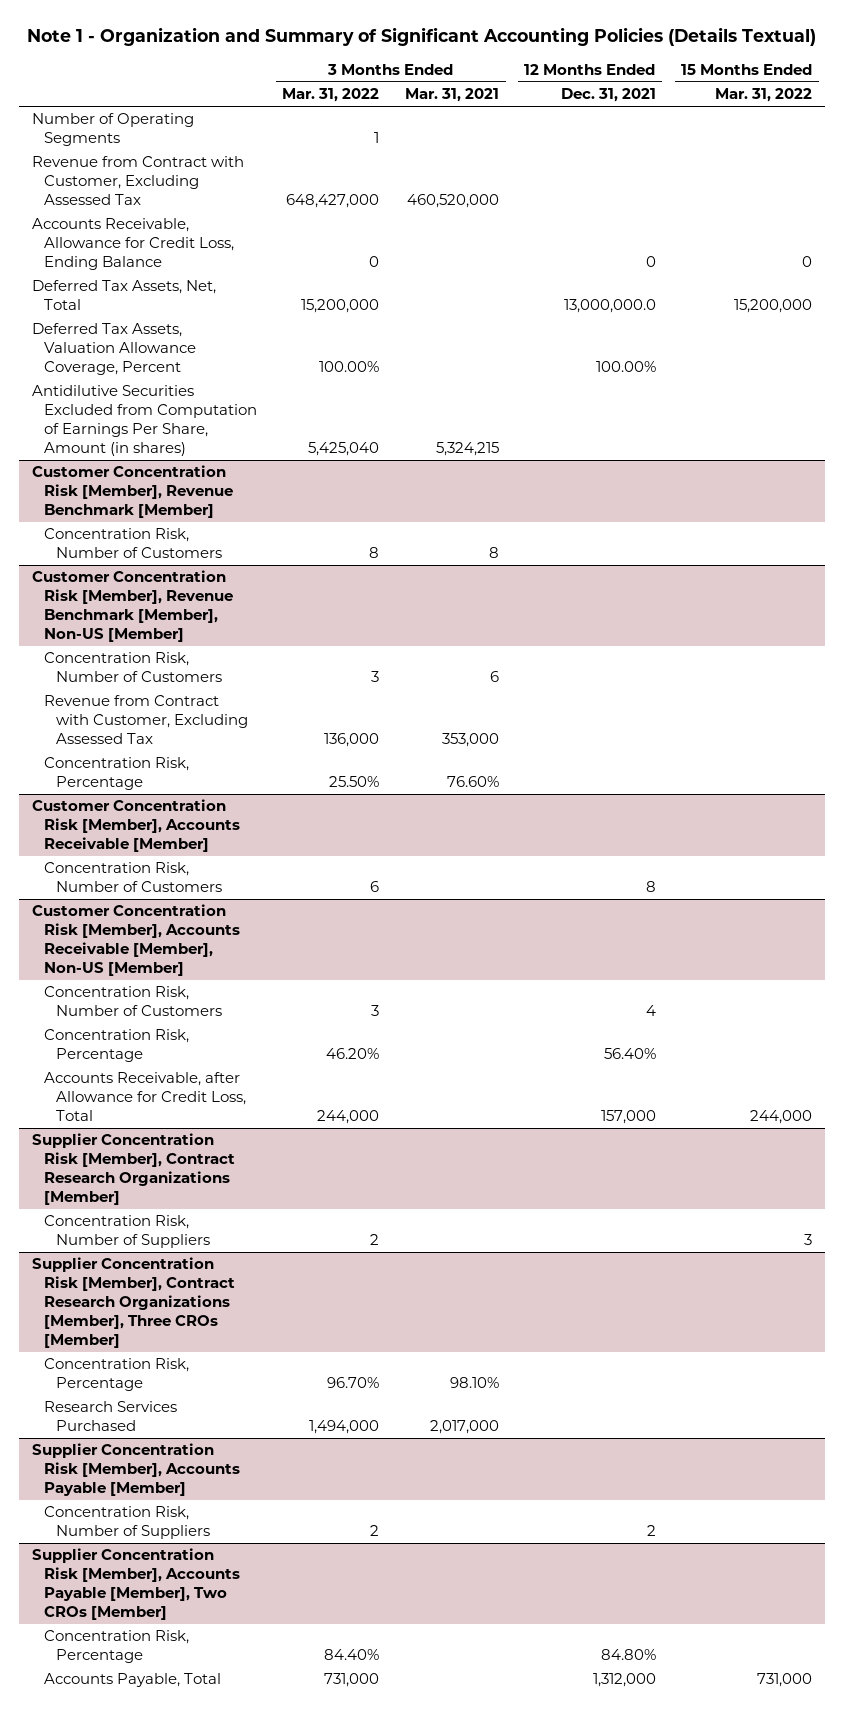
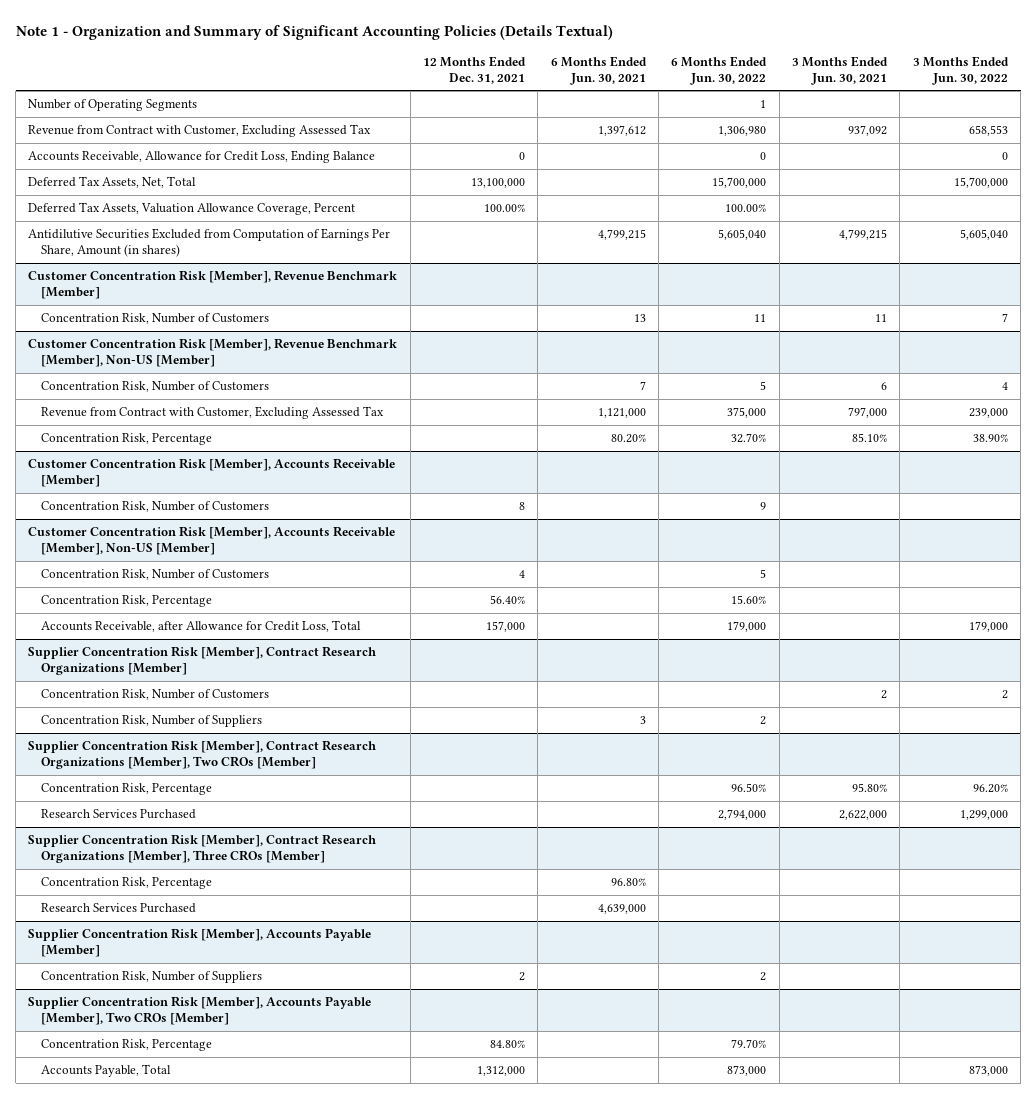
- | 3 Months Ended Mar. 31, 2022 | 3 Months Ended Mar. 31, 2021 | 12 Months Ended Dec. 31, 2021 | 15 Months Ended Mar. 31, 2022
+ | 12 Months Ended Dec. 31, 2021 | 6 Months Ended Jun. 30, 2021 | 6 Months Ended Jun. 30, 2022 | 3 Months Ended Jun. 30, 2021 | 3 Months Ended Jun. 30, 2022
- Deferred Tax Assets, Net, Total | 15,200,000 | | 13,000,000.0 | 15,200,000
+ Deferred Tax Assets, Net, Total | 13,100,000 | | 15,700,000 | | 15,700,000
@ Supplier Concentration Risk [Member], Contract Research Organizations [Member]
+ Concentration Risk, Number of Customers | | | | 2 | 2
+ Supplier Concentration Risk [Member], Contract Research Organizations [Member], Two CROs [Member]
+ Concentration Risk, Percentage | | | 96.50% | 95.80% | 96.20%
+ Research Services Purchased | | | 2,794,000 | 2,622,000 | 1,299,000

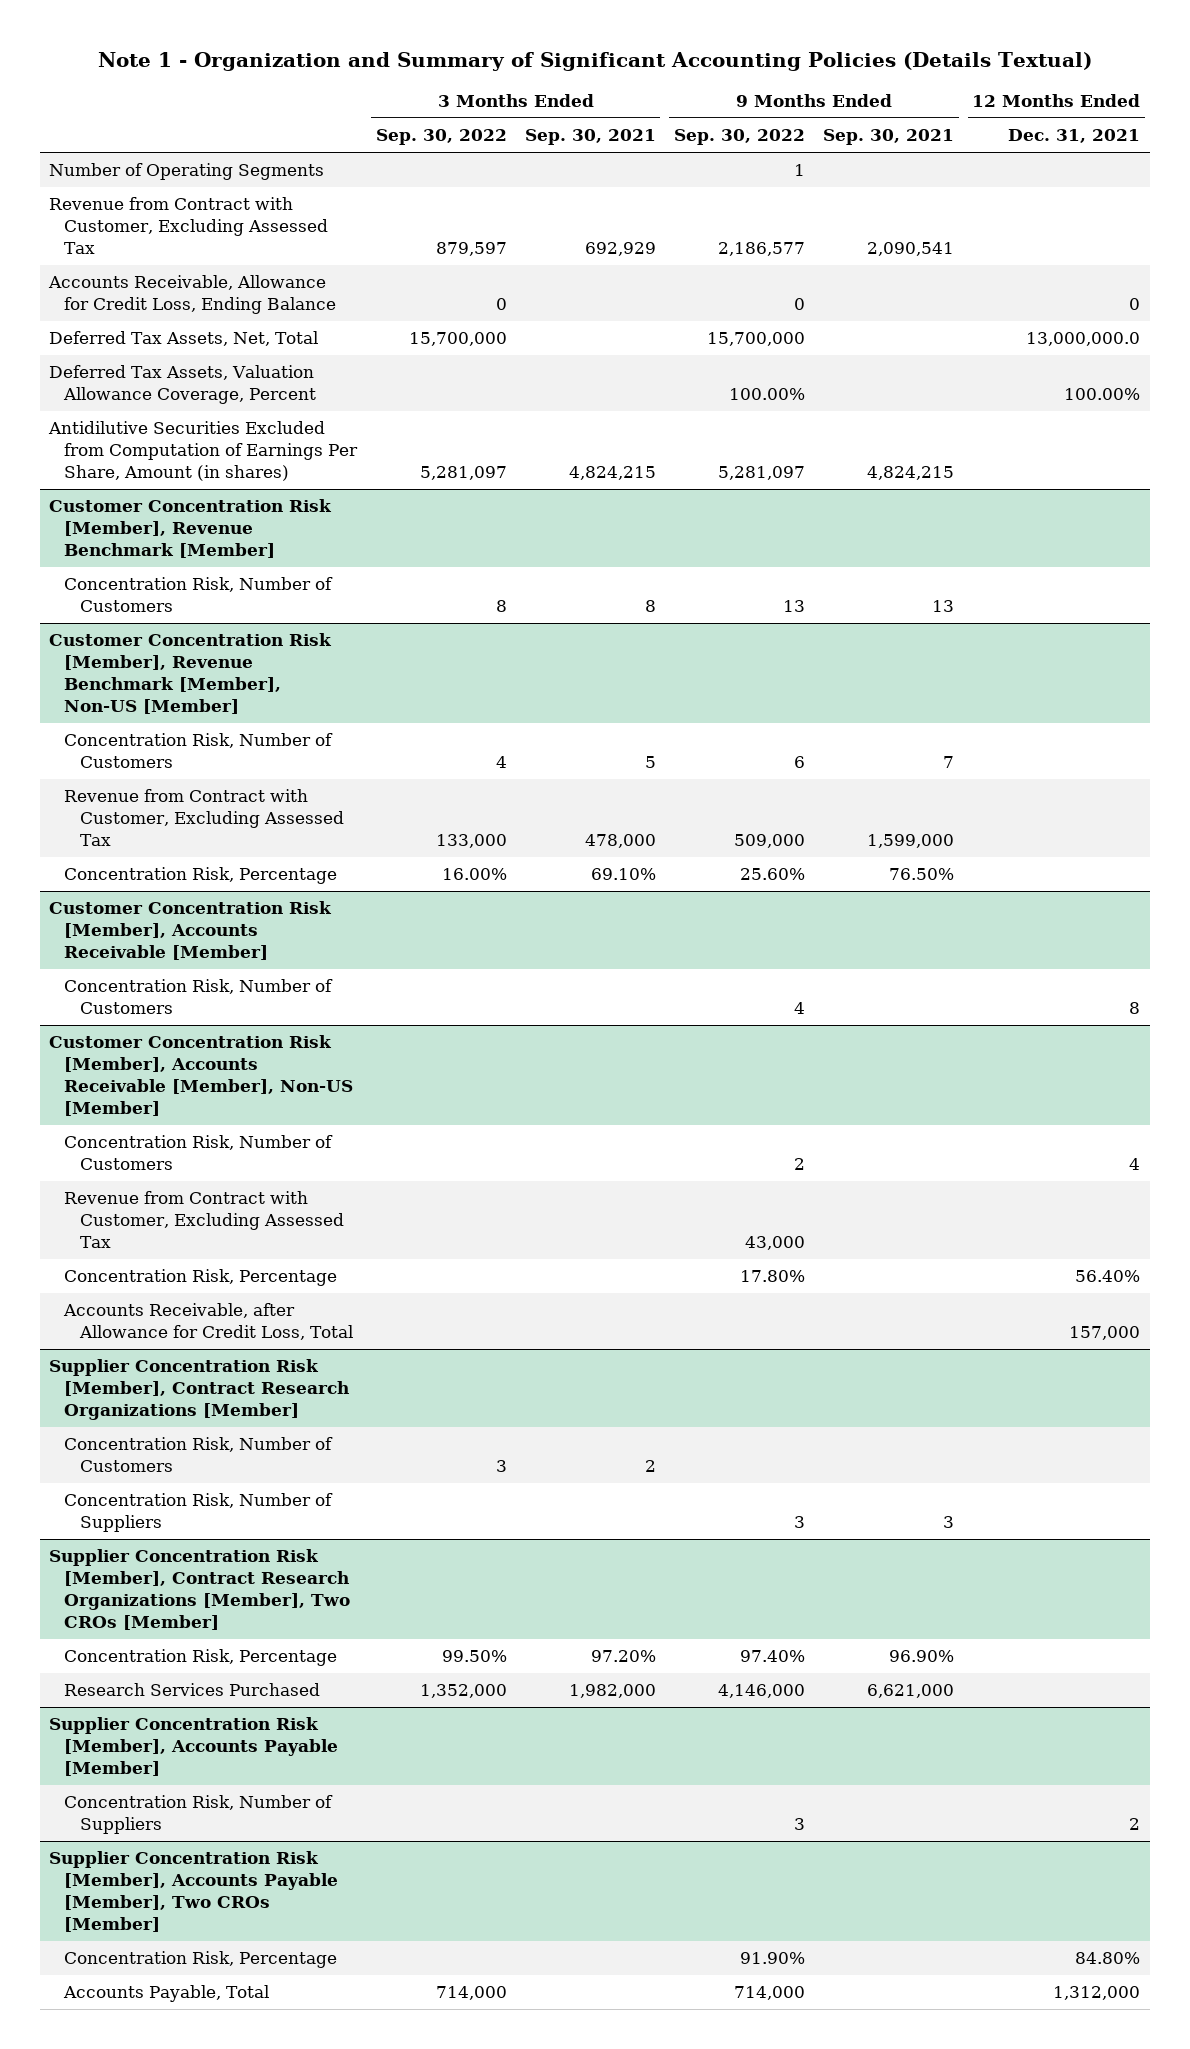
- | 12 Months Ended Dec. 31, 2021 | 6 Months Ended Jun. 30, 2021 | 6 Months Ended Jun. 30, 2022 | 3 Months Ended Jun. 30, 2021 | 3 Months Ended Jun. 30, 2022
+ | 3 Months Ended Sep. 30, 2022 | 3 Months Ended Sep. 30, 2021 | 9 Months Ended Sep. 30, 2022 | 9 Months Ended Sep. 30, 2021 | 12 Months Ended Dec. 31, 2021
- Deferred Tax Assets, Net, Total | 13,100,000 | | 15,700,000 | | 15,700,000
+ Deferred Tax Assets, Net, Total | 15,700,000 | | 15,700,000 | | 13,000,000.0
@ Customer Concentration Risk [Member], Accounts Receivable [Member], Non-US [Member]
+ Revenue from Contract with Customer, Excluding Assessed Tax | | | 43,000 | |
- Supplier Concentration Risk [Member], Contract Research Organizations [Member], Three CROs [Member]
- Concentration Risk, Percentage | | 96.80% | | |
- Research Services Purchased | | 4,639,000 | | |

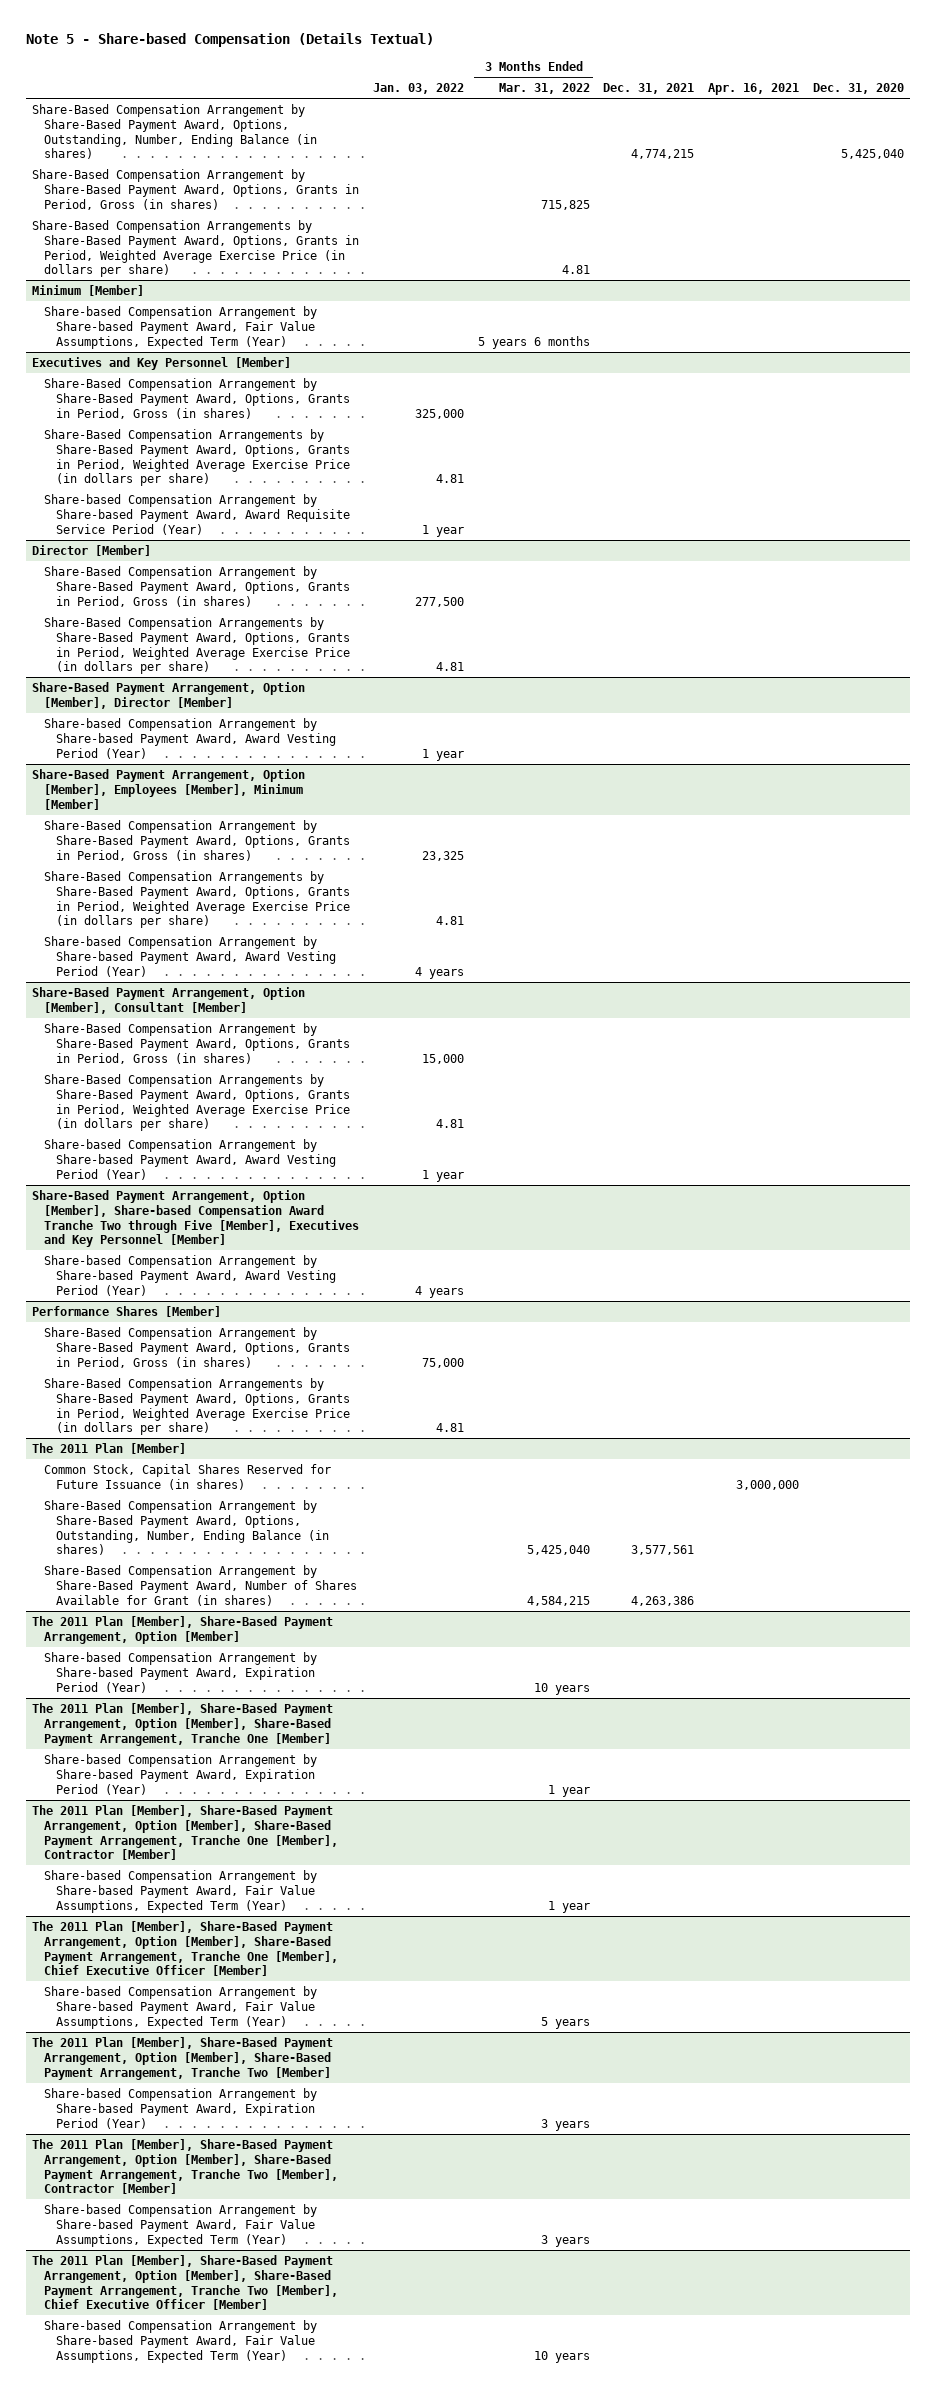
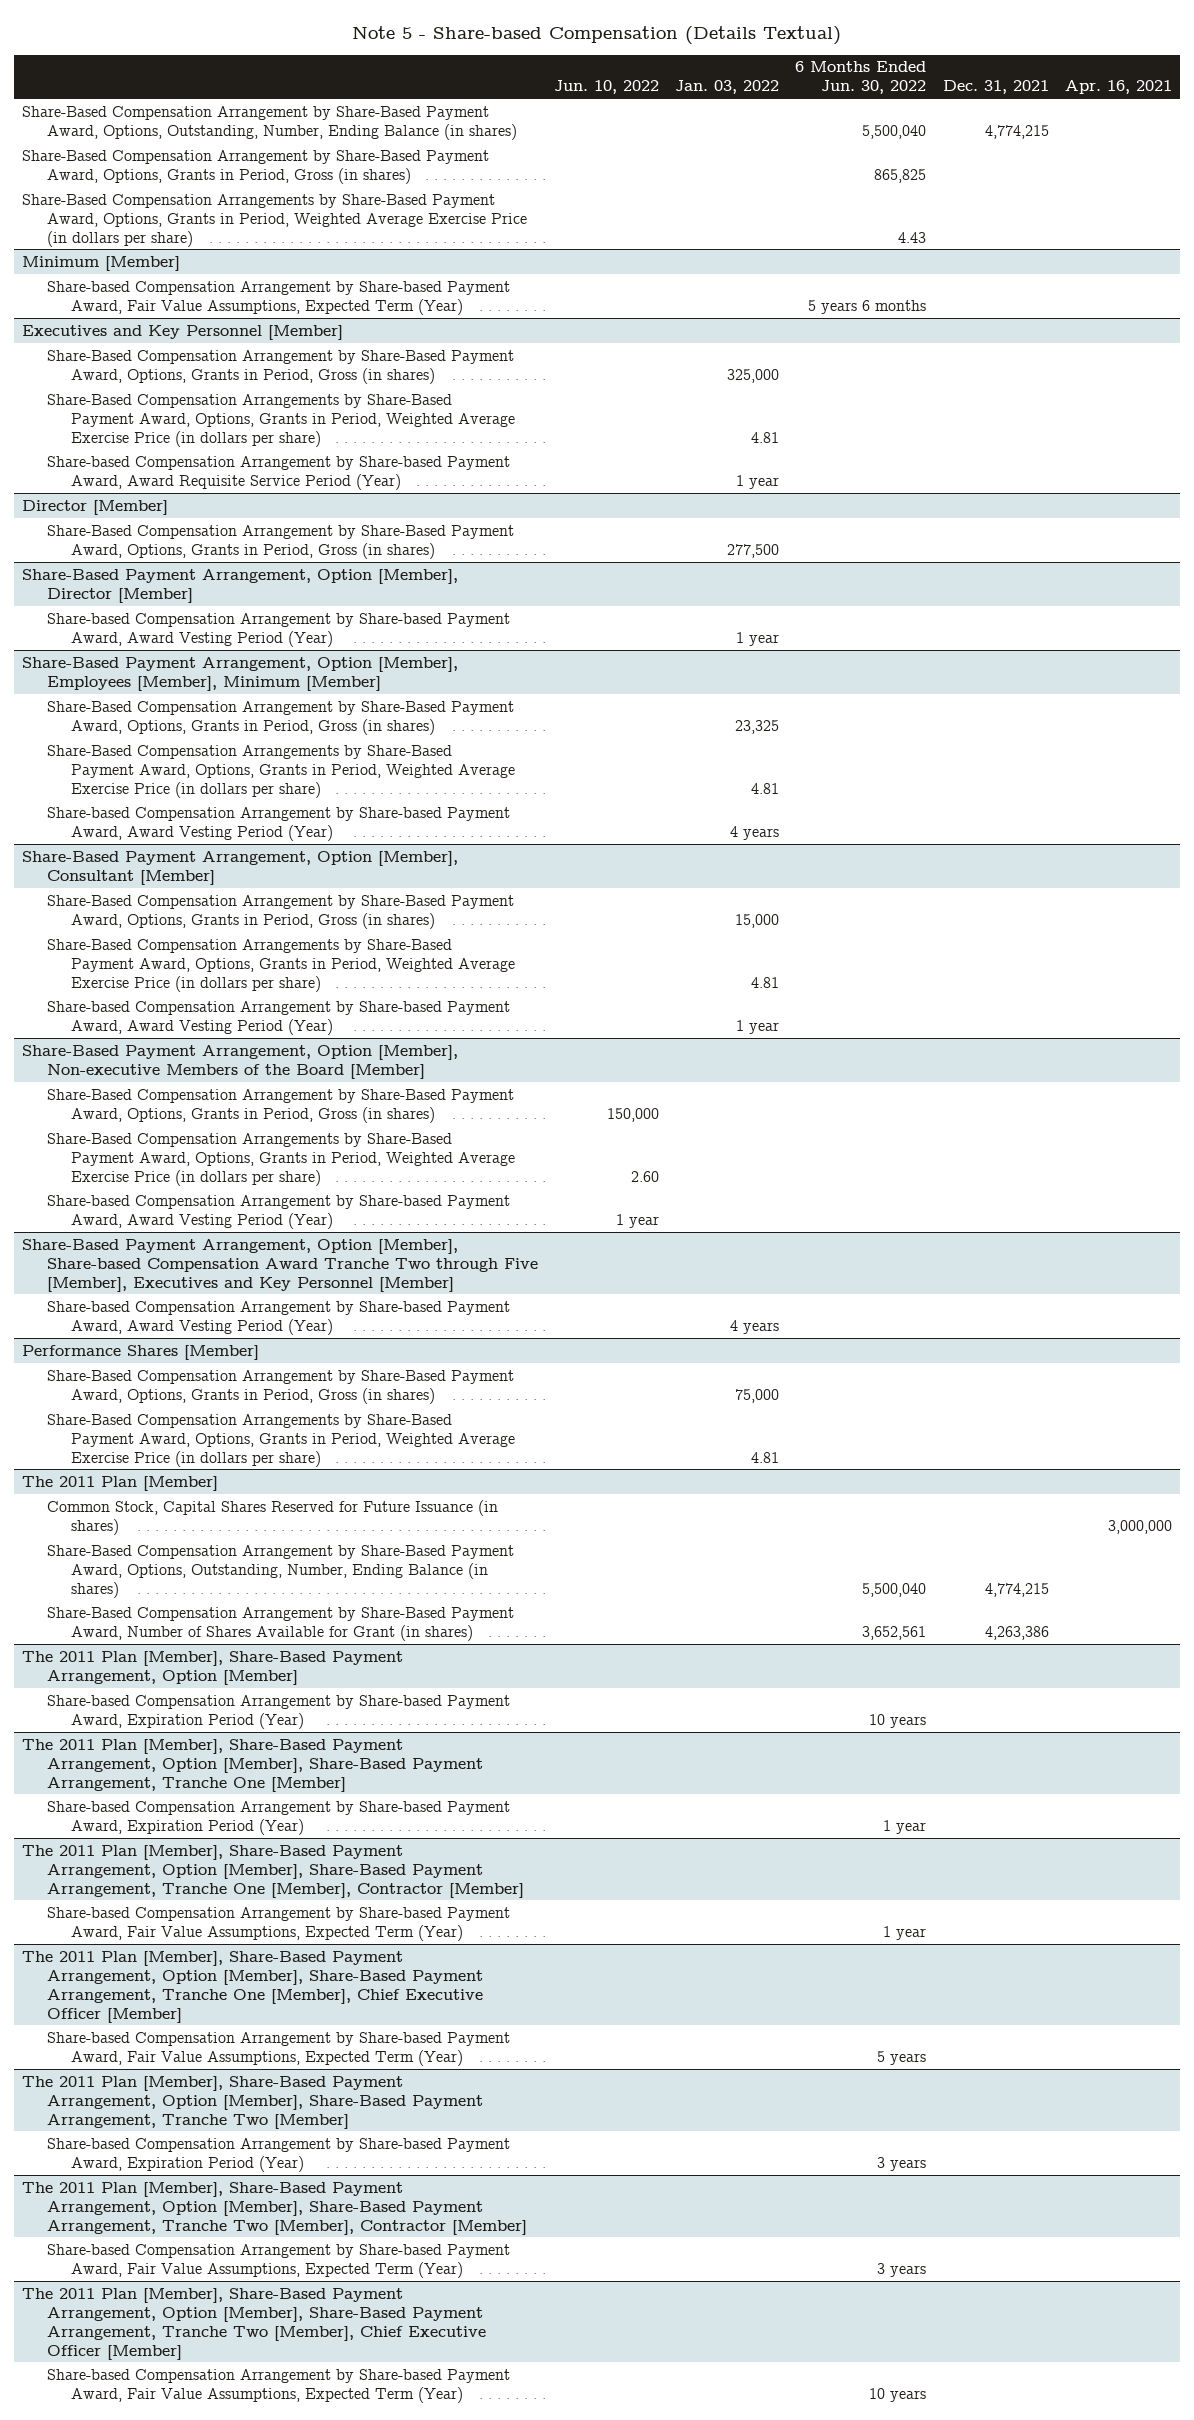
- | Jan. 03, 2022 | 3 Months Ended Mar. 31, 2022 | Dec. 31, 2021 | Apr. 16, 2021 | Dec. 31, 2020
+ | Jun. 10, 2022 | Jan. 03, 2022 | 6 Months Ended Jun. 30, 2022 | Dec. 31, 2021 | Apr. 16, 2021
@ Director [Member]
- Share-Based Compensation Arrangements by Share-Based Payment Award, Options, Grants in Period, Weighted Average Exercise Price (in dollars per share) | 4.81 | | | |
+ Share-Based Payment Arrangement, Option [Member], Non-executive Members of the Board [Member]
+ Share-Based Compensation Arrangement by Share-Based Payment Award, Options, Grants in Period, Gross (in shares) | 150,000 | | | |
+ Share-Based Compensation Arrangements by Share-Based Payment Award, Options, Grants in Period, Weighted Average Exercise Price (in dollars per share) | 2.60 | | | |
+ Share-based Compensation Arrangement by Share-based Payment Award, Award Vesting Period (Year) | 1 year | | | |
@ The 2011 Plan [Member]
- Share-Based Compensation Arrangement by Share-Based Payment Award, Options, Outstanding, Number, Ending Balance (in shares) | | 5,425,040 | 3,577,561 | |
+ Share-Based Compensation Arrangement by Share-Based Payment Award, Options, Outstanding, Number, Ending Balance (in shares) | | | 5,500,040 | 4,774,215 |

